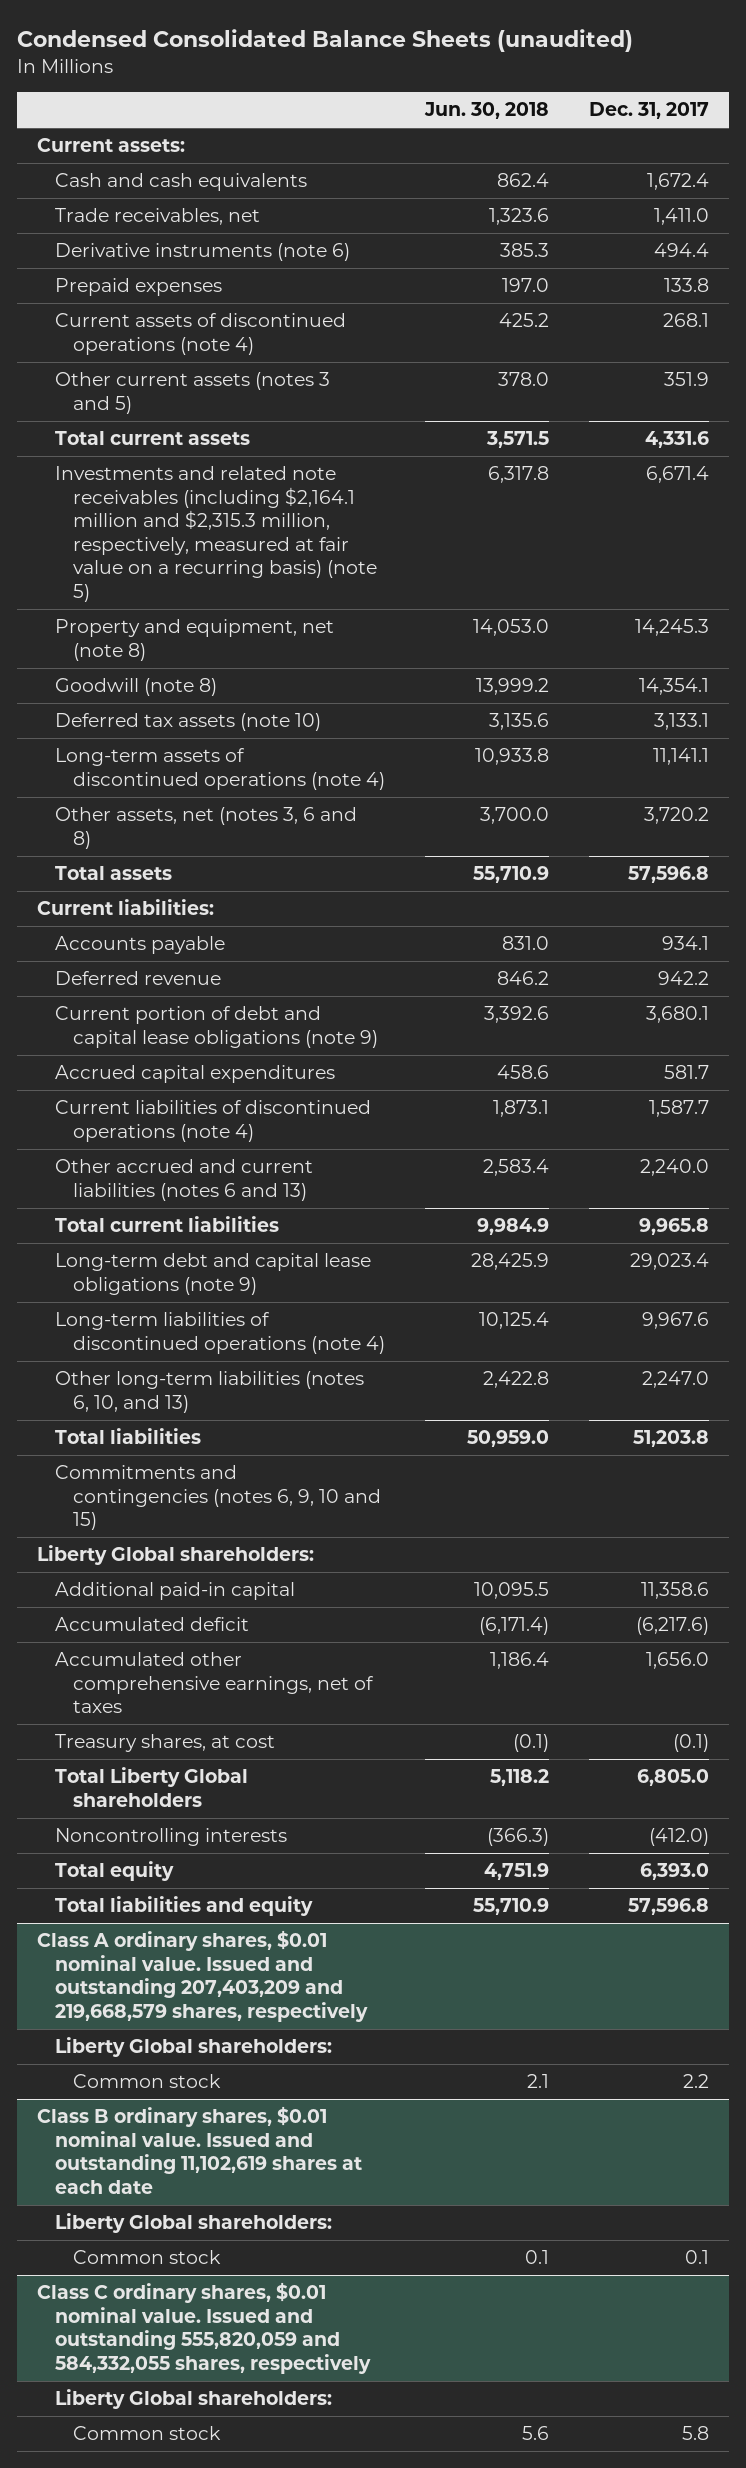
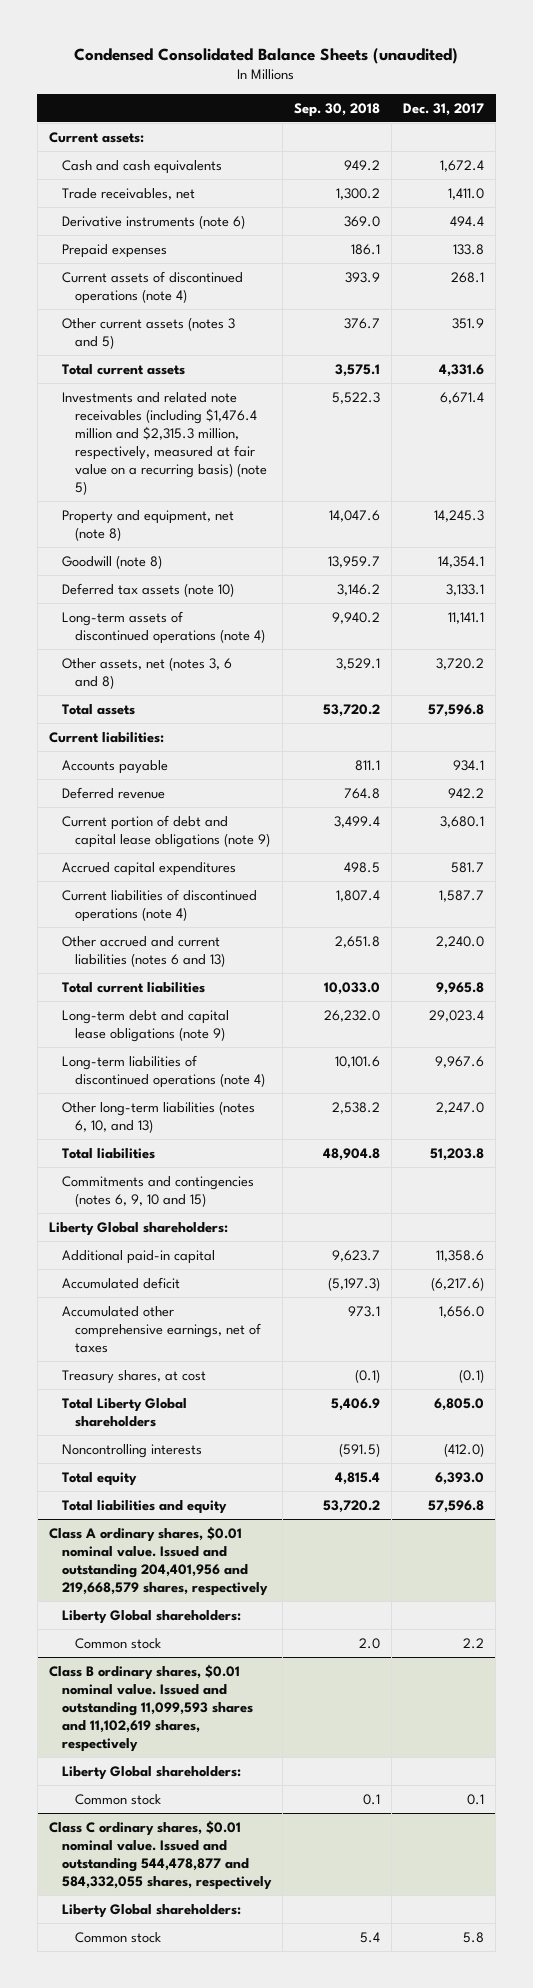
- | Jun. 30, 2018 | Dec. 31, 2017
+ | Sep. 30, 2018 | Dec. 31, 2017
- Investments and related note receivables (including $2,164.1 million and $2,315.3 million, respectively, measured at fair value on a recurring basis) (note 5) | 6,317.8 | 6,671.4
+ Investments and related note receivables (including $1,476.4 million and $2,315.3 million, respectively, measured at fair value on a recurring basis) (note 5) | 5,522.3 | 6,671.4
- Class A ordinary shares, $0.01 nominal value. Issued and outstanding 207,403,209 and 219,668,579 shares, respectively
+ Class A ordinary shares, $0.01 nominal value. Issued and outstanding 204,401,956 and 219,668,579 shares, respectively
- Class B ordinary shares, $0.01 nominal value. Issued and outstanding 11,102,619 shares at each date
+ Class B ordinary shares, $0.01 nominal value. Issued and outstanding 11,099,593 shares and 11,102,619 shares, respectively
- Class C ordinary shares, $0.01 nominal value. Issued and outstanding 555,820,059 and 584,332,055 shares, respectively
+ Class C ordinary shares, $0.01 nominal value. Issued and outstanding 544,478,877 and 584,332,055 shares, respectively

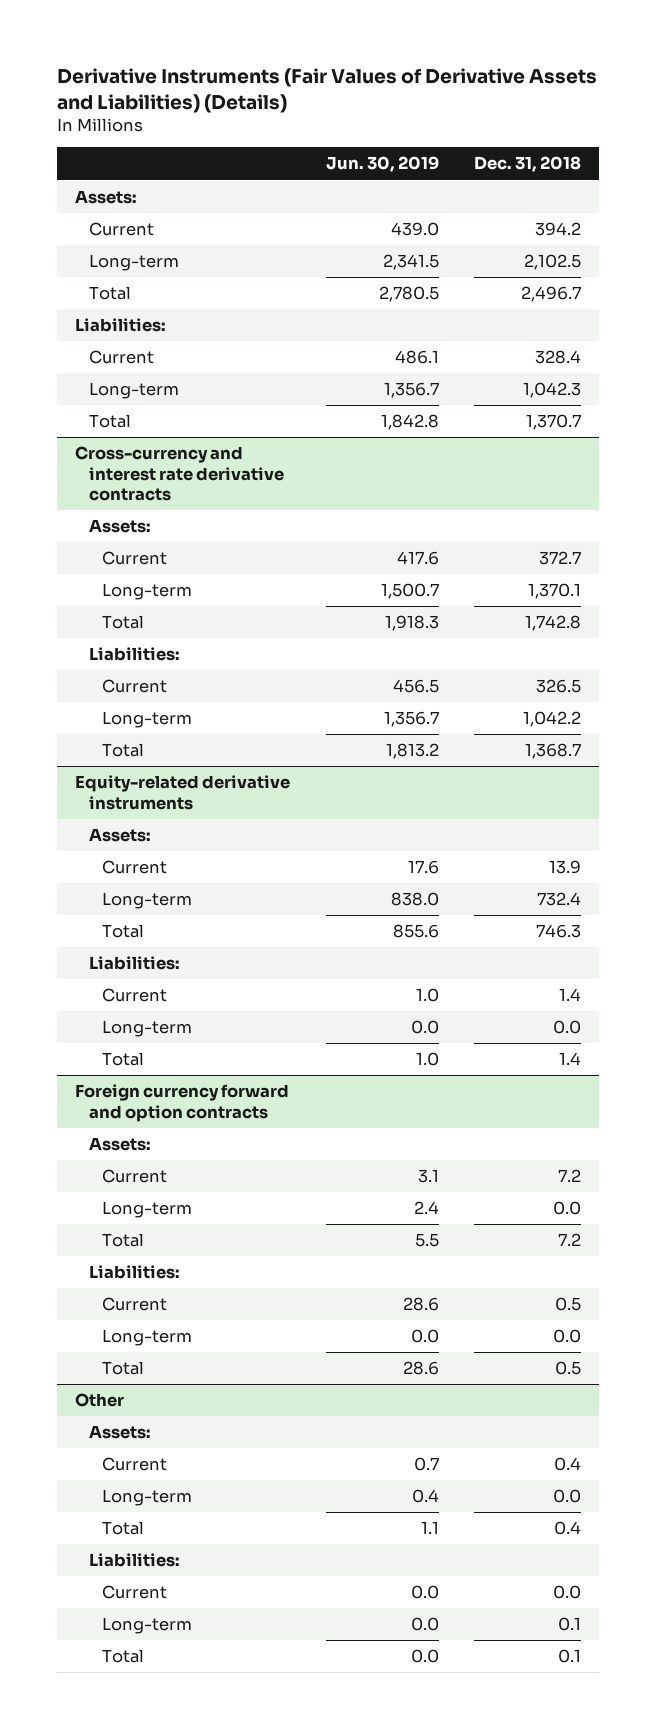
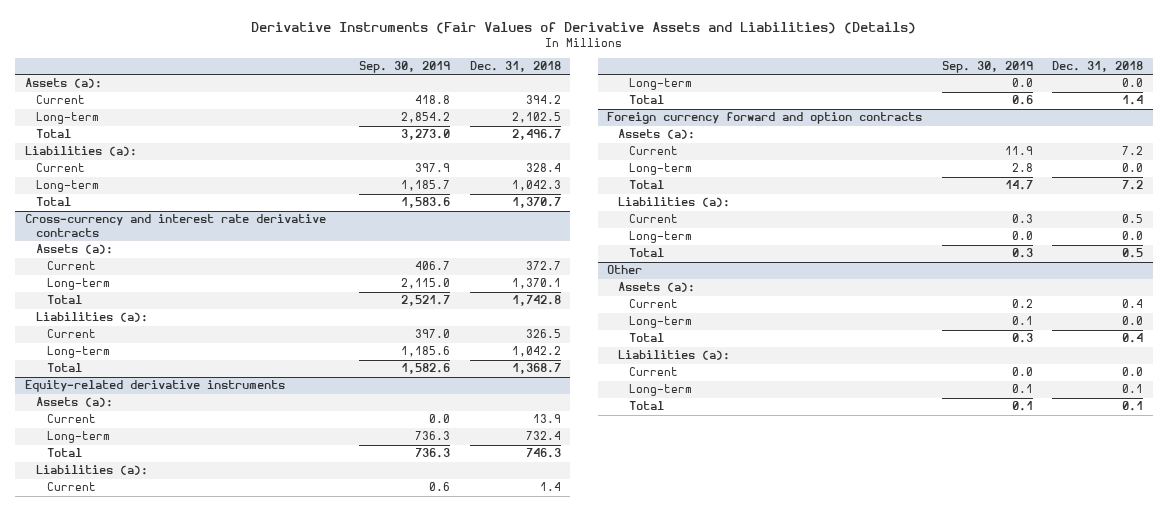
- | Jun. 30, 2019 | Dec. 31, 2018
+ | Sep. 30, 2019 | Dec. 31, 2018
- Assets:
+ Assets (a):
- Liabilities:
+ Liabilities (a):
@ Cross-currency and interest rate derivative contracts
- Assets:
+ Assets (a):
- Liabilities:
+ Liabilities (a):
@ Equity-related derivative instruments
- Assets:
+ Assets (a):
- Liabilities:
+ Liabilities (a):
@ Foreign currency forward and option contracts
- Assets:
+ Assets (a):
- Liabilities:
+ Liabilities (a):
@ Other
- Assets:
+ Assets (a):
- Liabilities:
+ Liabilities (a):

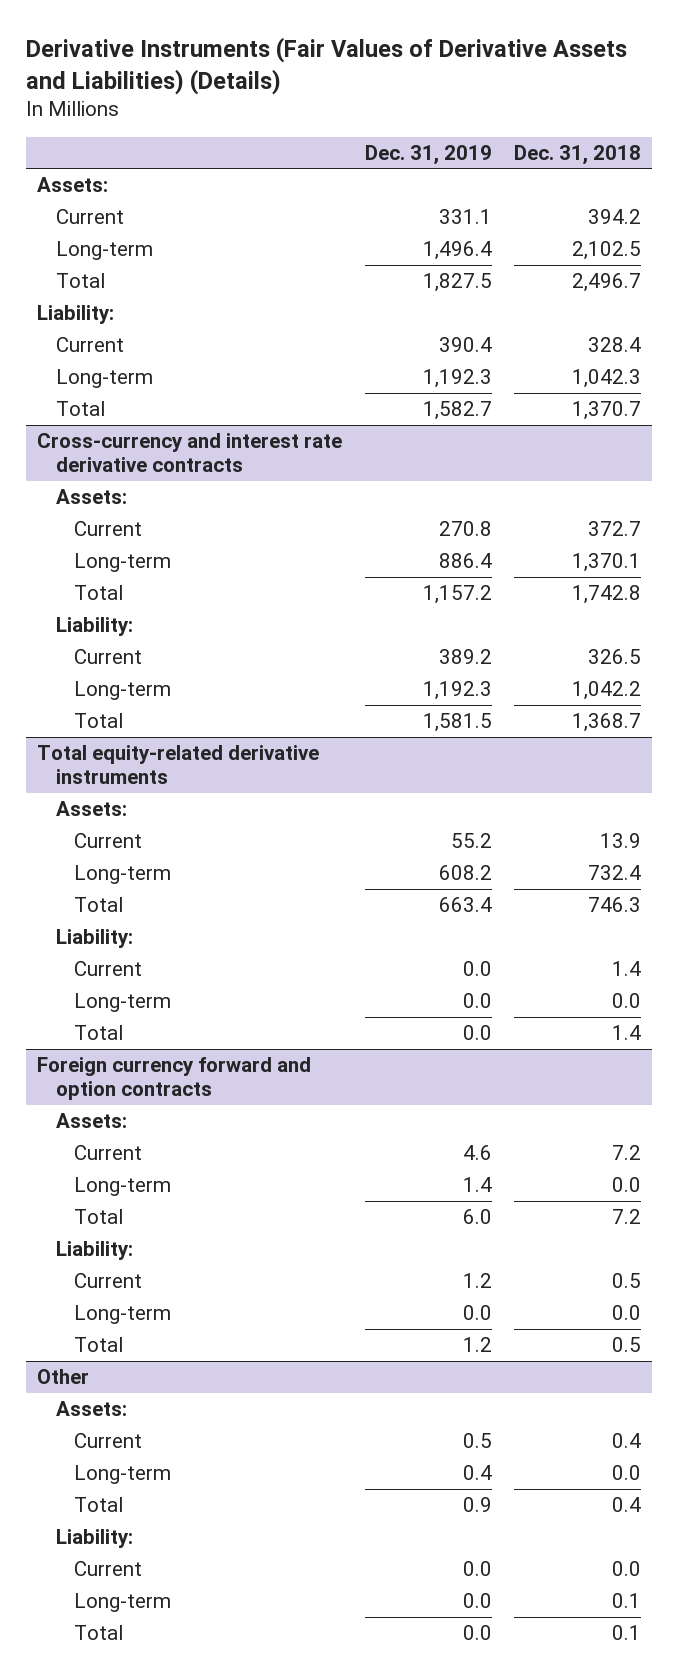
- | Sep. 30, 2019 | Dec. 31, 2018
+ | Dec. 31, 2019 | Dec. 31, 2018
- Assets (a):
+ Assets:
- Liabilities (a):
+ Liability:
@ Cross-currency and interest rate derivative contracts
- Assets (a):
+ Assets:
- Liabilities (a):
+ Liability:
- Equity-related derivative instruments
- Assets (a):
+ Total equity-related derivative instruments
+ Assets:
- Liabilities (a):
+ Liability:
@ Foreign currency forward and option contracts
- Assets (a):
+ Assets:
- Liabilities (a):
+ Liability:
@ Other
- Assets (a):
+ Assets:
- Liabilities (a):
+ Liability:

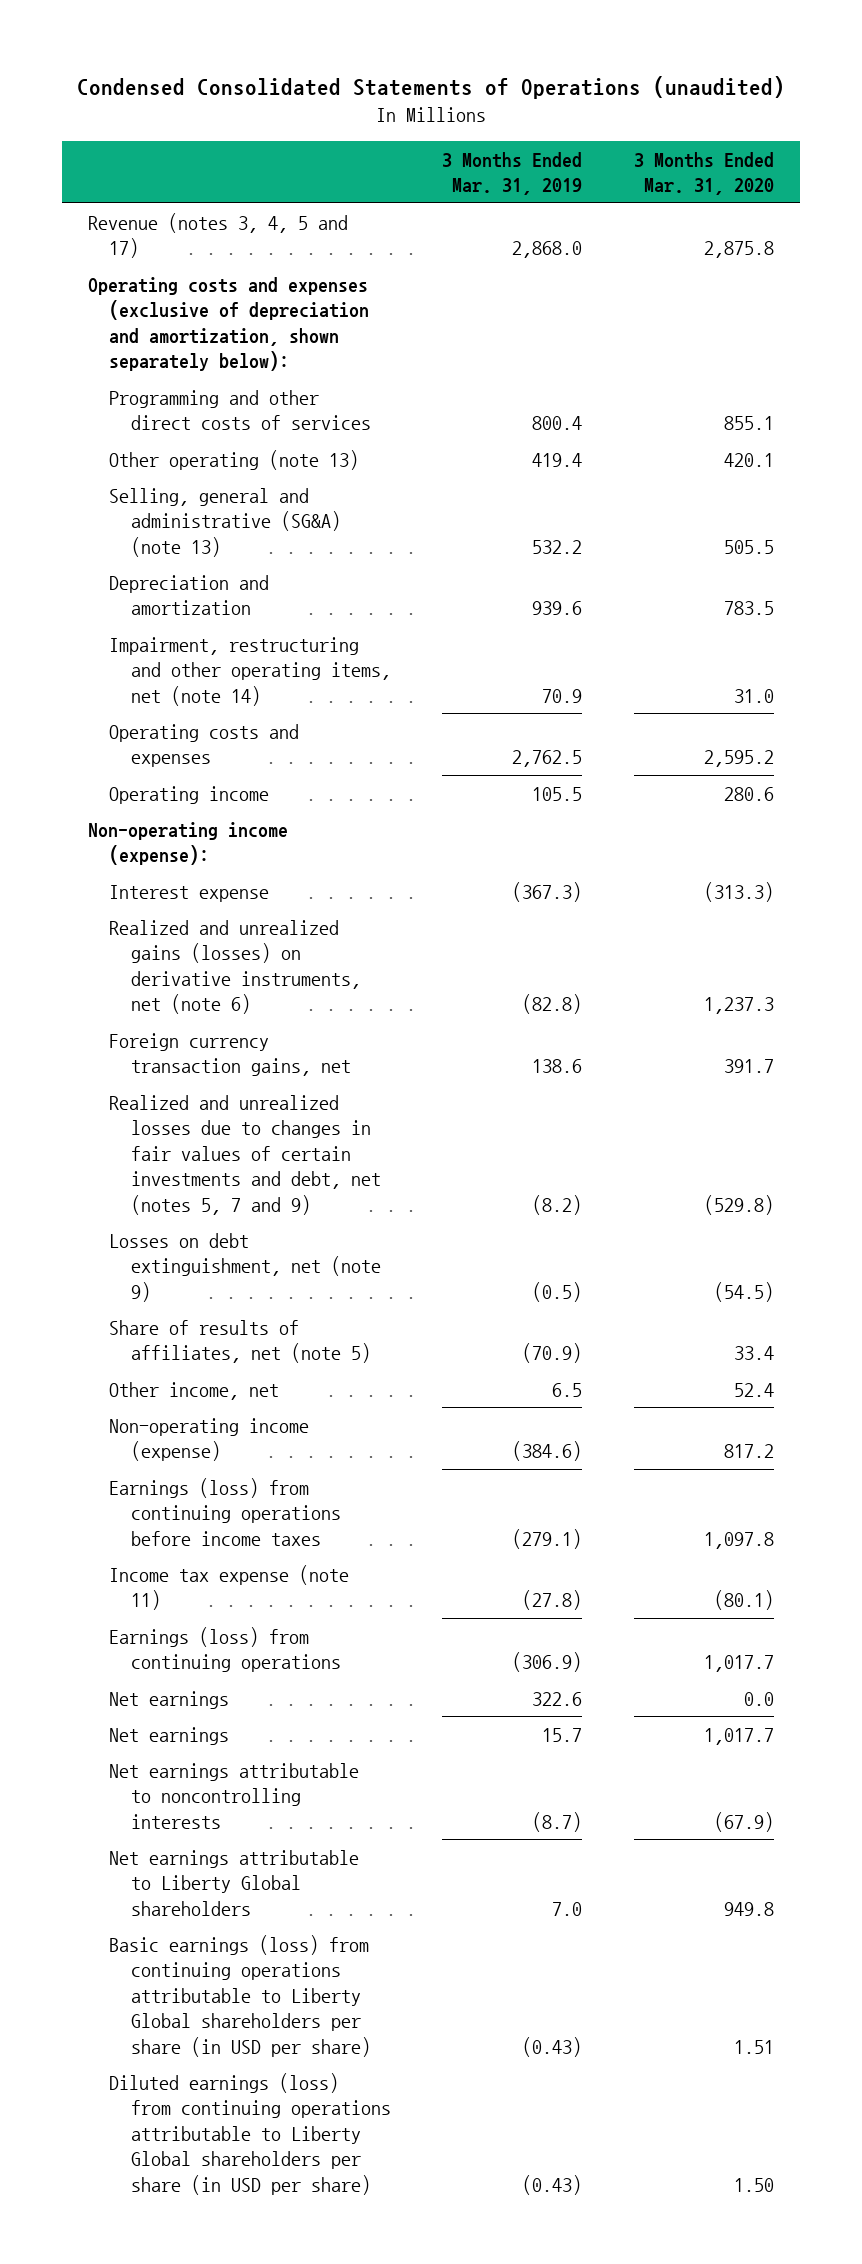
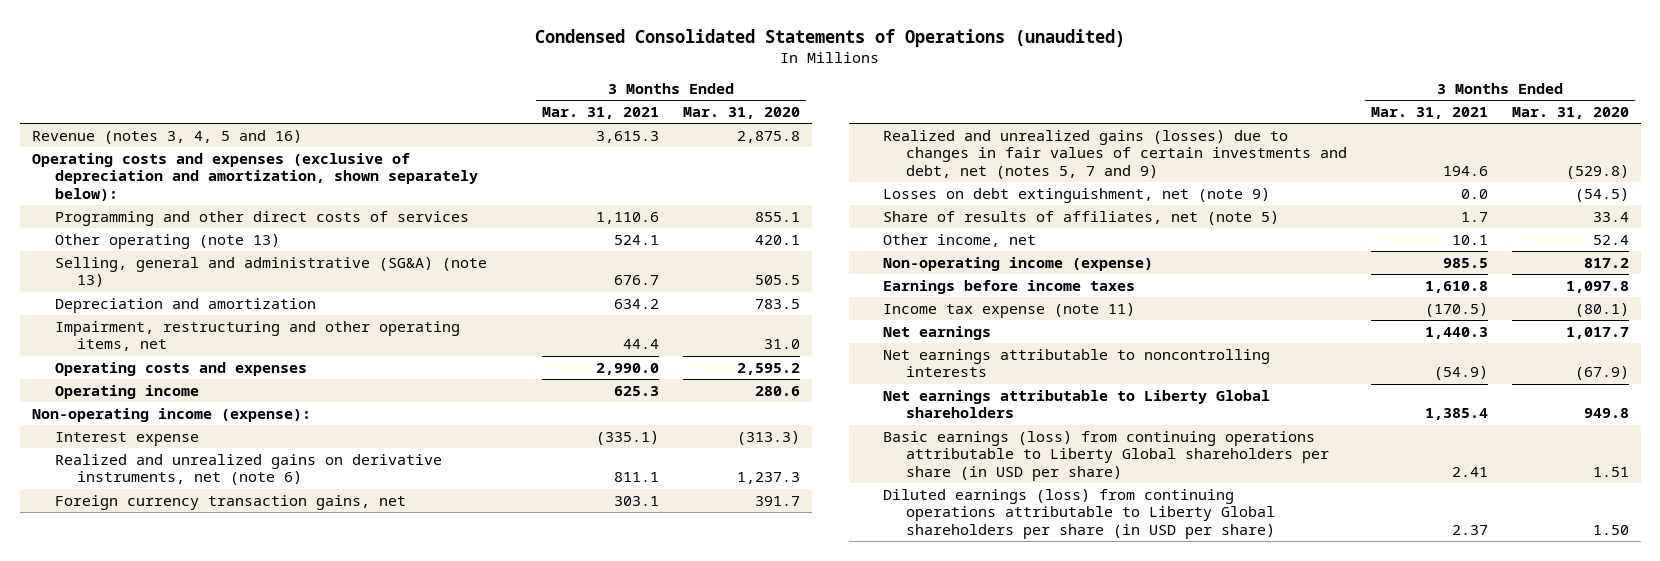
- | 3 Months Ended Mar. 31, 2019 | 3 Months Ended Mar. 31, 2020
+ | 3 Months Ended Mar. 31, 2021 | 3 Months Ended Mar. 31, 2020
- Revenue (notes 3, 4, 5 and 17) | 2,868.0 | 2,875.8
+ Revenue (notes 3, 4, 5 and 16) | 3,615.3 | 2,875.8
- Impairment, restructuring and other operating items, net (note 14) | 70.9 | 31.0
+ Impairment, restructuring and other operating items, net | 44.4 | 31.0
- Realized and unrealized gains (losses) on derivative instruments, net (note 6) | (82.8) | 1,237.3
+ Realized and unrealized gains on derivative instruments, net (note 6) | 811.1 | 1,237.3
- Realized and unrealized losses due to changes in fair values of certain investments and debt, net (notes 5, 7 and 9) | (8.2) | (529.8)
+ Realized and unrealized gains (losses) due to changes in fair values of certain investments and debt, net (notes 5, 7 and 9) | 194.6 | (529.8)
- Earnings (loss) from continuing operations before income taxes | (279.1) | 1,097.8
+ Earnings before income taxes | 1,610.8 | 1,097.8
- Earnings (loss) from continuing operations | (306.9) | 1,017.7
- Net earnings | 322.6 | 0.0

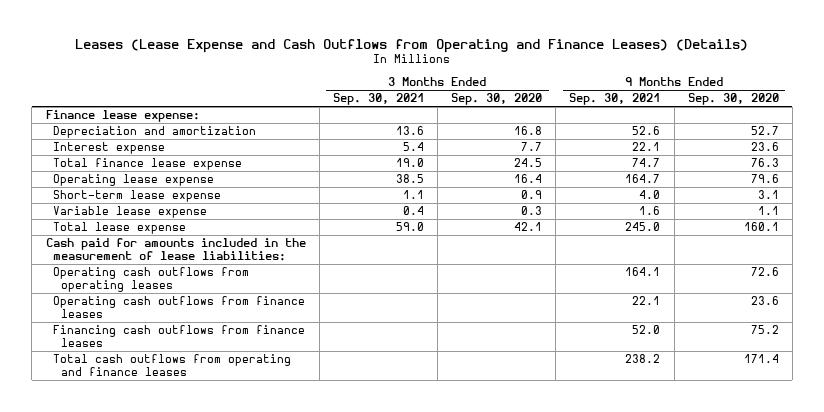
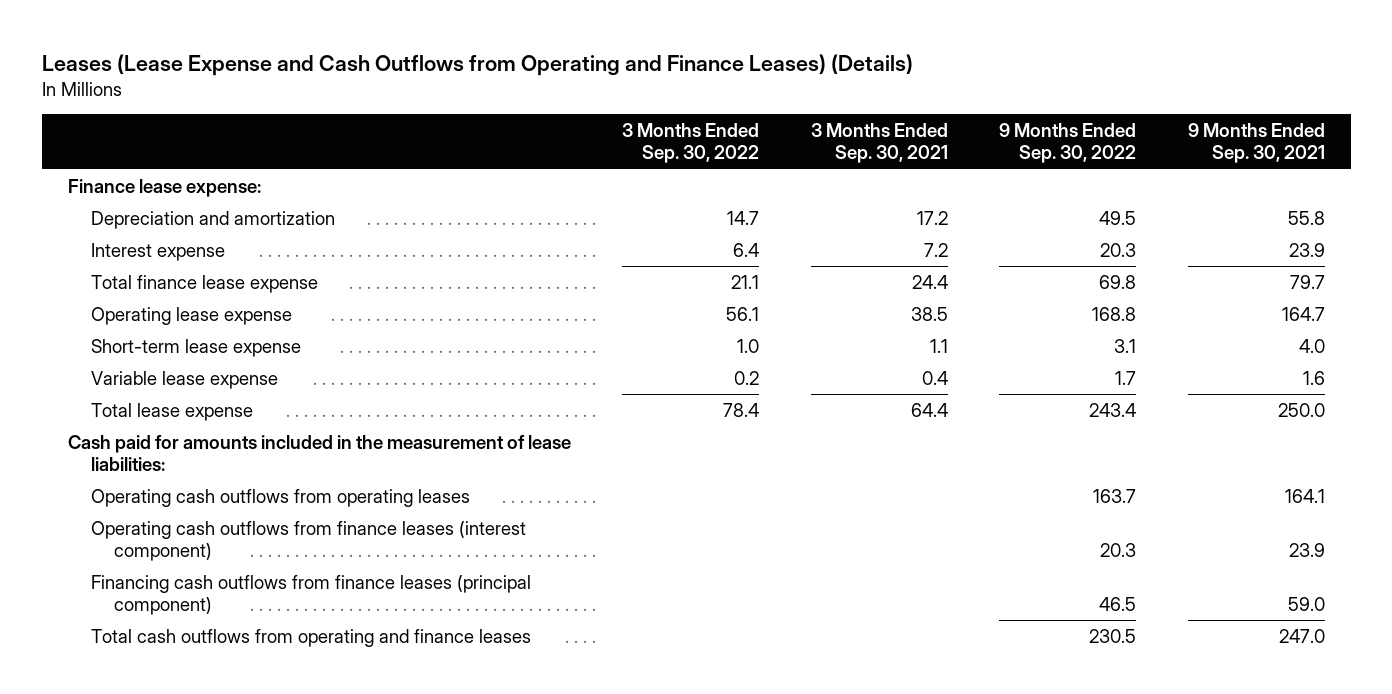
- | 3 Months Ended Sep. 30, 2021 | 3 Months Ended Sep. 30, 2020 | 9 Months Ended Sep. 30, 2021 | 9 Months Ended Sep. 30, 2020
+ | 3 Months Ended Sep. 30, 2022 | 3 Months Ended Sep. 30, 2021 | 9 Months Ended Sep. 30, 2022 | 9 Months Ended Sep. 30, 2021
- Depreciation and amortization | 13.6 | 16.8 | 52.6 | 52.7
- Interest expense | 5.4 | 7.7 | 22.1 | 23.6
- Total finance lease expense | 19.0 | 24.5 | 74.7 | 76.3
+ Depreciation and amortization | 14.7 | 17.2 | 49.5 | 55.8
+ Interest expense | 6.4 | 7.2 | 20.3 | 23.9
+ Total finance lease expense | 21.1 | 24.4 | 69.8 | 79.7
- Total lease expense | 59.0 | 42.1 | 245.0 | 160.1
+ Total lease expense | 78.4 | 64.4 | 243.4 | 250.0
- Operating cash outflows from finance leases | | | 22.1 | 23.6
- Financing cash outflows from finance leases | | | 52.0 | 75.2
- Total cash outflows from operating and finance leases | | | 238.2 | 171.4
+ Operating cash outflows from finance leases (interest component) | | | 20.3 | 23.9
+ Financing cash outflows from finance leases (principal component) | | | 46.5 | 59.0
+ Total cash outflows from operating and finance leases | | | 230.5 | 247.0

